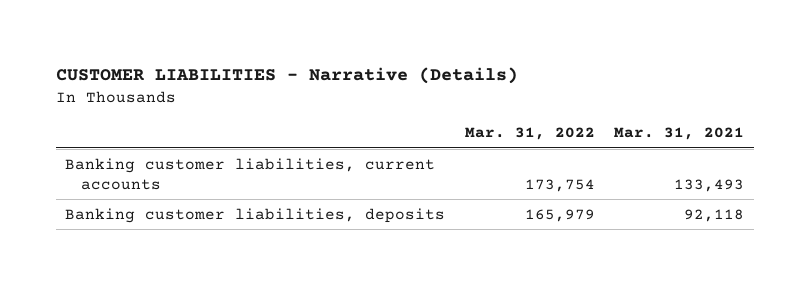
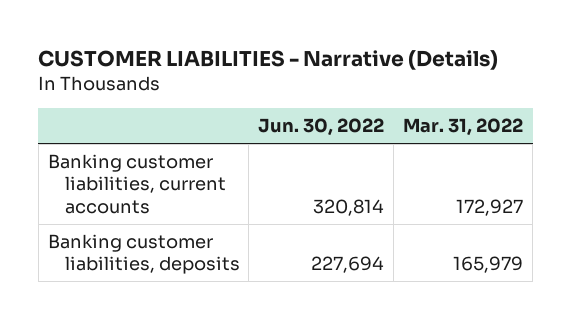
- | Mar. 31, 2022 | Mar. 31, 2021
+ | Jun. 30, 2022 | Mar. 31, 2022
- Banking customer liabilities, current accounts | 173,754 | 133,493
+ Banking customer liabilities, current accounts | 320,814 | 172,927

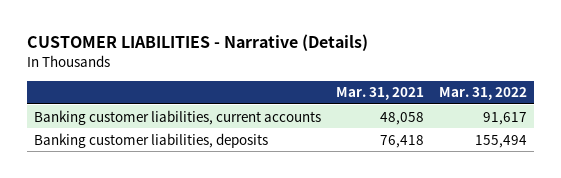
- | Jun. 30, 2022 | Mar. 31, 2022
+ | Mar. 31, 2021 | Mar. 31, 2022
- Banking customer liabilities, current accounts | 320,814 | 172,927
- Banking customer liabilities, deposits | 227,694 | 165,979
+ Banking customer liabilities, current accounts | 48,058 | 91,617
+ Banking customer liabilities, deposits | 76,418 | 155,494

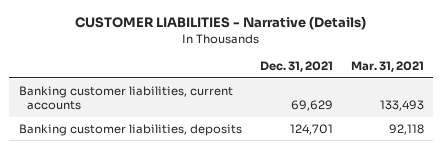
- | Mar. 31, 2021 | Mar. 31, 2022
+ | Dec. 31, 2021 | Mar. 31, 2021
- Banking customer liabilities, current accounts | 48,058 | 91,617
- Banking customer liabilities, deposits | 76,418 | 155,494
+ Banking customer liabilities, current accounts | 69,629 | 133,493
+ Banking customer liabilities, deposits | 124,701 | 92,118

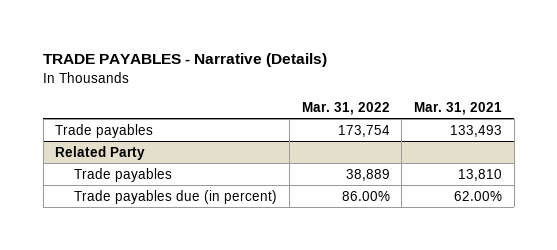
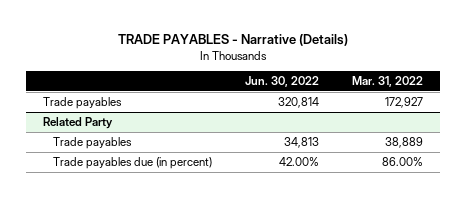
- | Mar. 31, 2022 | Mar. 31, 2021
+ | Jun. 30, 2022 | Mar. 31, 2022
- Trade payables | 173,754 | 133,493
+ Trade payables | 320,814 | 172,927

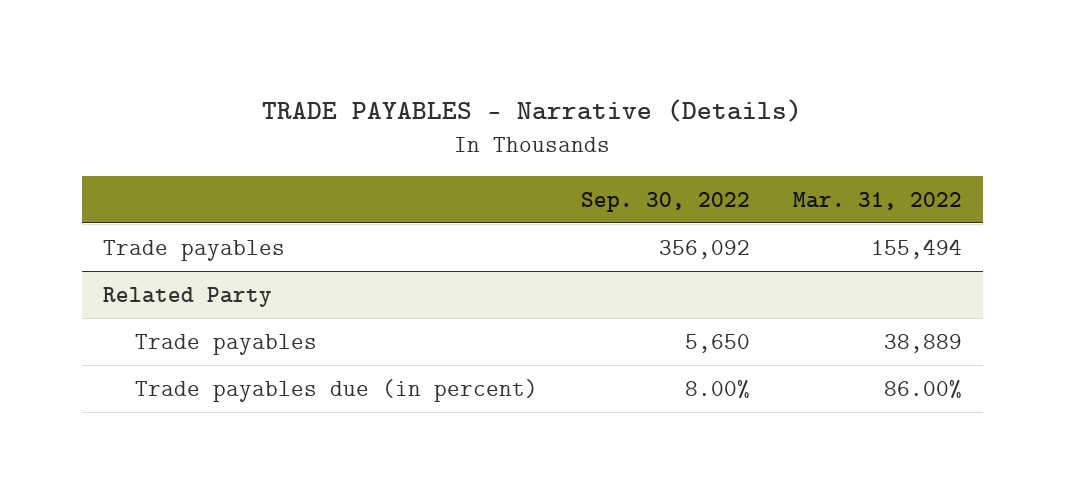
- | Jun. 30, 2022 | Mar. 31, 2022
+ | Sep. 30, 2022 | Mar. 31, 2022
- Trade payables | 320,814 | 172,927
+ Trade payables | 356,092 | 155,494

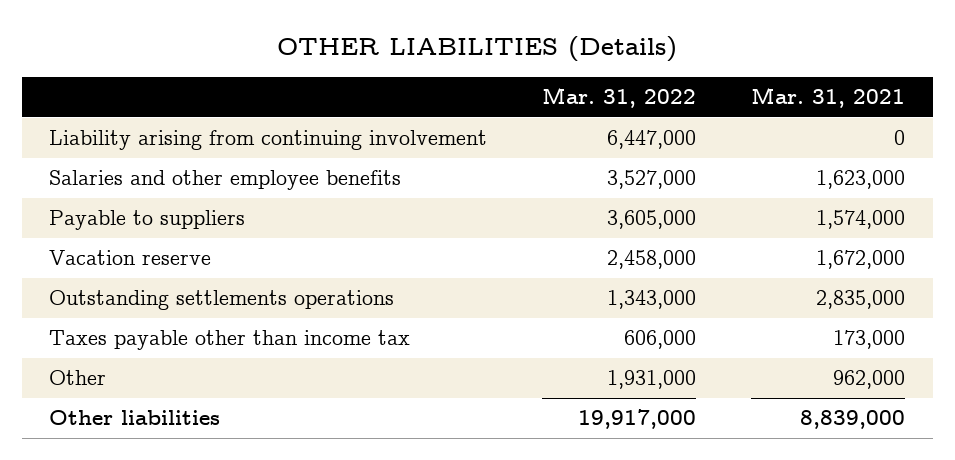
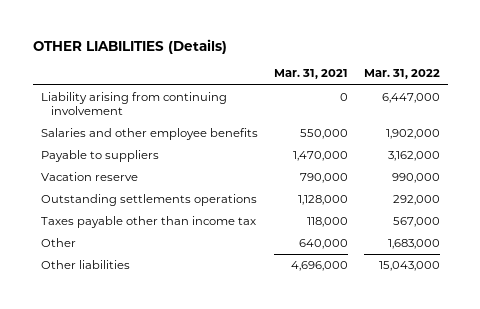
- | Mar. 31, 2022 | Mar. 31, 2021
+ | Mar. 31, 2021 | Mar. 31, 2022
- Salaries and other employee benefits | 3,527,000 | 1,623,000
- Payable to suppliers | 3,605,000 | 1,574,000
- Vacation reserve | 2,458,000 | 1,672,000
- Outstanding settlements operations | 1,343,000 | 2,835,000
- Taxes payable other than income tax | 606,000 | 173,000
- Other | 1,931,000 | 962,000
- Other liabilities | 19,917,000 | 8,839,000
+ Salaries and other employee benefits | 550,000 | 1,902,000
+ Payable to suppliers | 1,470,000 | 3,162,000
+ Vacation reserve | 790,000 | 990,000
+ Outstanding settlements operations | 1,128,000 | 292,000
+ Taxes payable other than income tax | 118,000 | 567,000
+ Other | 640,000 | 1,683,000
+ Other liabilities | 4,696,000 | 15,043,000

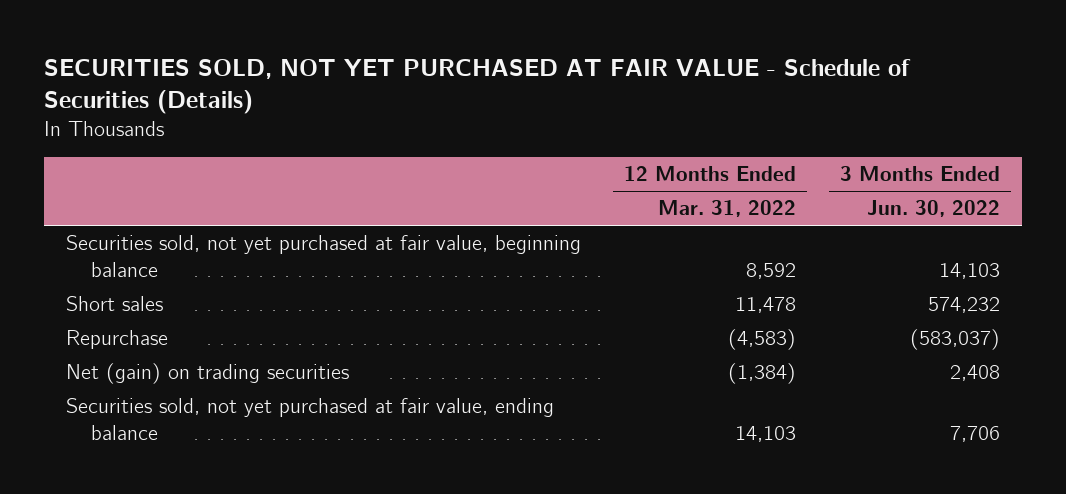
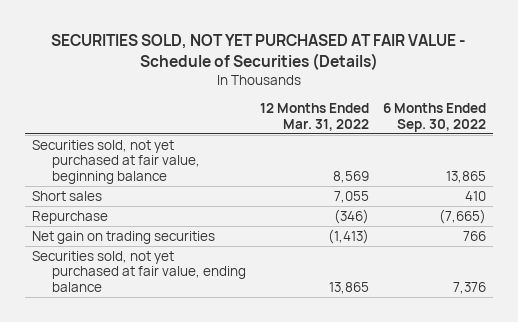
- | 12 Months Ended Mar. 31, 2022 | 3 Months Ended Jun. 30, 2022
+ | 12 Months Ended Mar. 31, 2022 | 6 Months Ended Sep. 30, 2022
- Securities sold, not yet purchased at fair value, beginning balance | 8,592 | 14,103
- Short sales | 11,478 | 574,232
- Repurchase | (4,583) | (583,037)
- Net (gain) on trading securities | (1,384) | 2,408
- Securities sold, not yet purchased at fair value, ending balance | 14,103 | 7,706
+ Securities sold, not yet purchased at fair value, beginning balance | 8,569 | 13,865
+ Short sales | 7,055 | 410
+ Repurchase | (346) | (7,665)
+ Net gain on trading securities | (1,413) | 766
+ Securities sold, not yet purchased at fair value, ending balance | 13,865 | 7,376

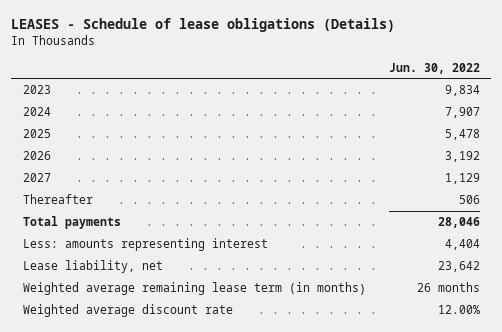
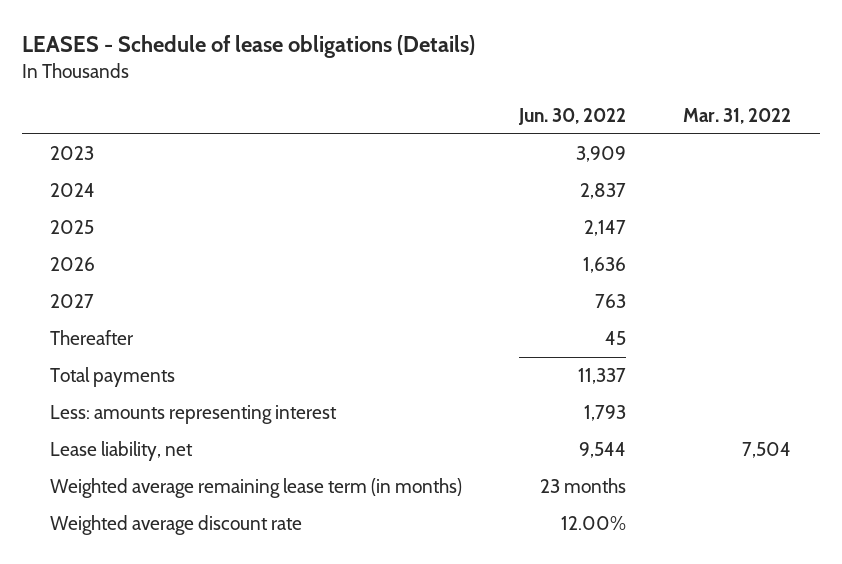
- | Jun. 30, 2022
+ | Jun. 30, 2022 | Mar. 31, 2022
- 2023 | 9,834
- 2024 | 7,907
- 2025 | 5,478
- 2026 | 3,192
- 2027 | 1,129
- Thereafter | 506
- Total payments | 28,046
- Less: amounts representing interest | 4,404
- Lease liability, net | 23,642
- Weighted average remaining lease term (in months) | 26 months
+ 2023 | 3,909 |
+ 2024 | 2,837 |
+ 2025 | 2,147 |
+ 2026 | 1,636 |
+ 2027 | 763 |
+ Thereafter | 45 |
+ Total payments | 11,337 |
+ Less: amounts representing interest | 1,793 |
+ Lease liability, net | 9,544 | 7,504
+ Weighted average remaining lease term (in months) | 23 months |

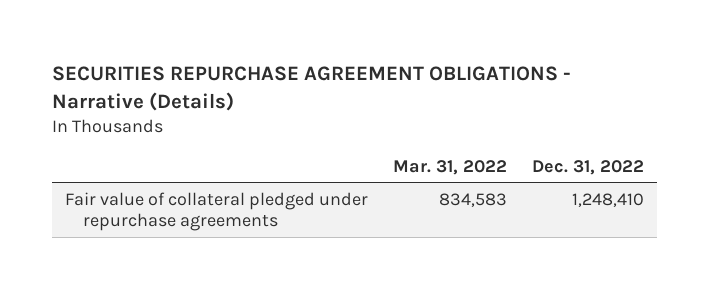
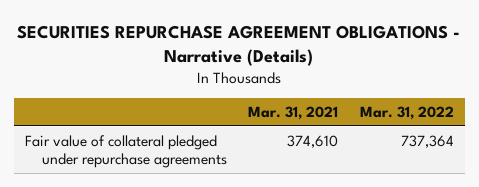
- | Mar. 31, 2022 | Dec. 31, 2022
+ | Mar. 31, 2021 | Mar. 31, 2022
- Fair value of collateral pledged under repurchase agreements | 834,583 | 1,248,410
+ Fair value of collateral pledged under repurchase agreements | 374,610 | 737,364

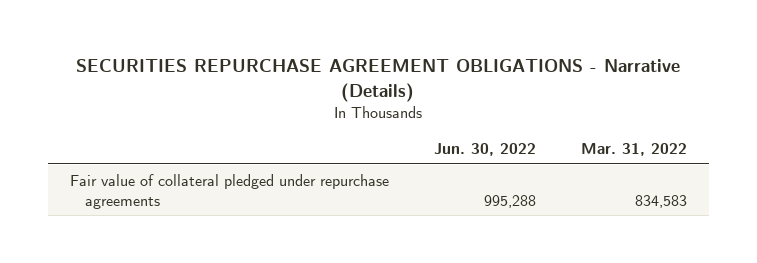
- | Mar. 31, 2021 | Mar. 31, 2022
+ | Jun. 30, 2022 | Mar. 31, 2022
- Fair value of collateral pledged under repurchase agreements | 374,610 | 737,364
+ Fair value of collateral pledged under repurchase agreements | 995,288 | 834,583

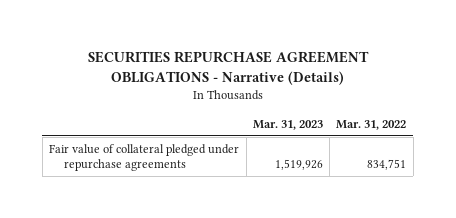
- | Jun. 30, 2022 | Mar. 31, 2022
+ | Mar. 31, 2023 | Mar. 31, 2022
- Fair value of collateral pledged under repurchase agreements | 995,288 | 834,583
+ Fair value of collateral pledged under repurchase agreements | 1,519,926 | 834,751

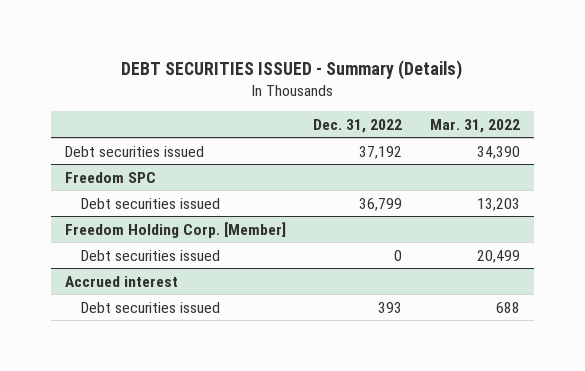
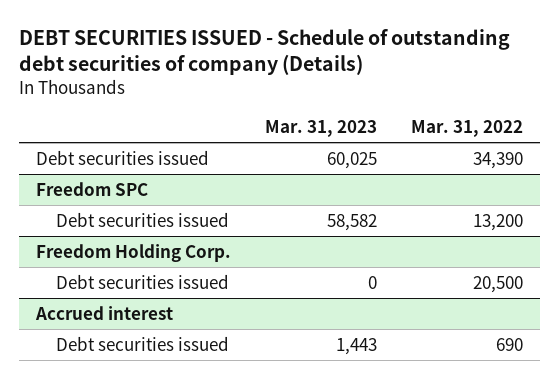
- DEBT SECURITIES ISSUED - Summary (Details)
+ DEBT SECURITIES ISSUED - Schedule of outstanding debt securities of company (Details)
- | Dec. 31, 2022 | Mar. 31, 2022
+ | Mar. 31, 2023 | Mar. 31, 2022
@ Freedom SPC
- Debt securities issued | 36,799 | 13,203
- Freedom Holding Corp. [Member]
- Debt securities issued | 0 | 20,499
@ Freedom SPC
+ Debt securities issued | 58,582 | 13,200
+ Freedom Holding Corp.
+ Debt securities issued | 0 | 20,500
@ Accrued interest
- Debt securities issued | 393 | 688
+ Debt securities issued | 1,443 | 690

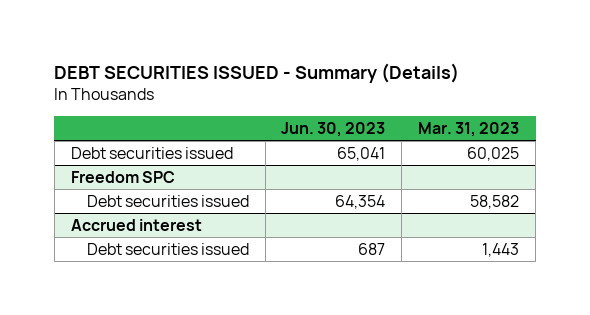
- DEBT SECURITIES ISSUED - Schedule of outstanding debt securities of company (Details)
+ DEBT SECURITIES ISSUED - Summary (Details)
- | Mar. 31, 2023 | Mar. 31, 2022
+ | Jun. 30, 2023 | Mar. 31, 2023
- Freedom Holding Corp.
- Debt securities issued | 0 | 20,500

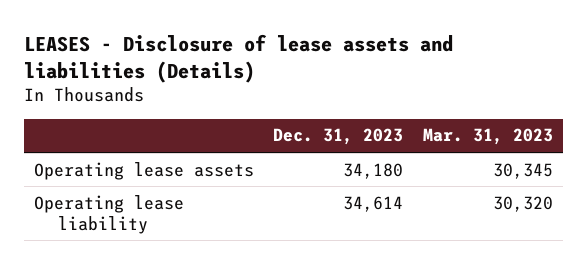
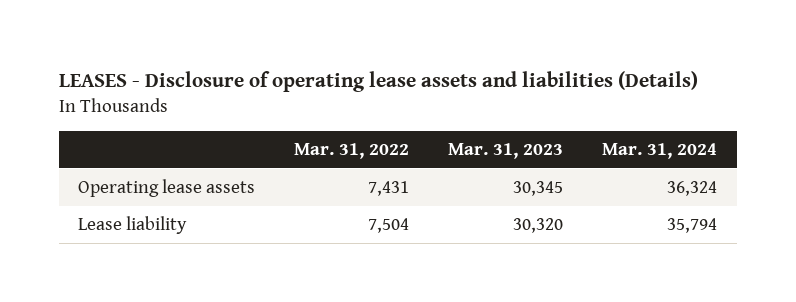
- LEASES - Disclosure of lease assets and liabilities (Details)
+ LEASES - Disclosure of operating lease assets and liabilities (Details)
- | Dec. 31, 2023 | Mar. 31, 2023
+ | Mar. 31, 2022 | Mar. 31, 2023 | Mar. 31, 2024
- Operating lease liability | 34,614 | 30,320
+ Lease liability | 7,504 | 30,320 | 35,794

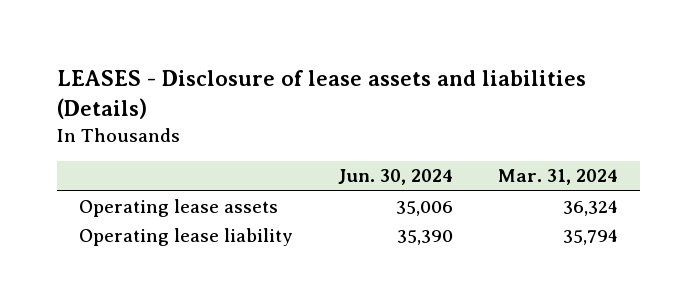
- LEASES - Disclosure of operating lease assets and liabilities (Details)
+ LEASES - Disclosure of lease assets and liabilities (Details)
- | Mar. 31, 2022 | Mar. 31, 2023 | Mar. 31, 2024
+ | Jun. 30, 2024 | Mar. 31, 2024
- Lease liability | 7,504 | 30,320 | 35,794
+ Operating lease liability | 35,390 | 35,794

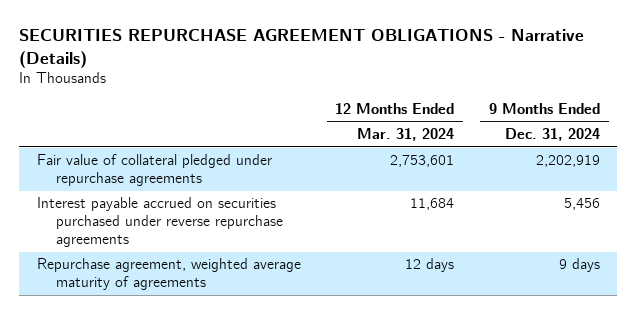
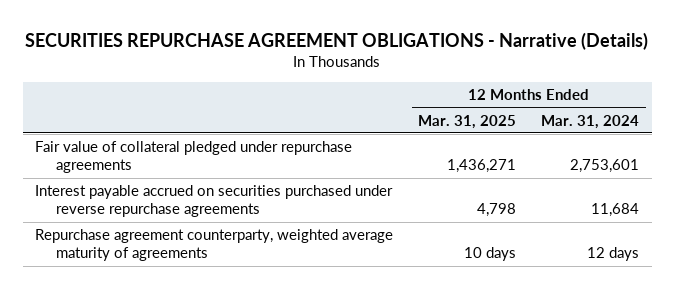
- | 12 Months Ended Mar. 31, 2024 | 9 Months Ended Dec. 31, 2024
+ | 12 Months Ended Mar. 31, 2025 | 12 Months Ended Mar. 31, 2024
- Repurchase agreement, weighted average maturity of agreements | 12 days | 9 days
+ Repurchase agreement counterparty, weighted average maturity of agreements | 10 days | 12 days

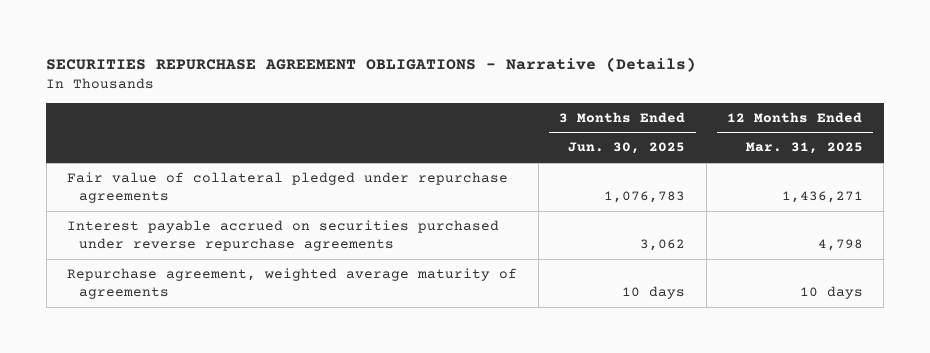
- | 12 Months Ended Mar. 31, 2025 | 12 Months Ended Mar. 31, 2024
+ | 3 Months Ended Jun. 30, 2025 | 12 Months Ended Mar. 31, 2025
- Repurchase agreement counterparty, weighted average maturity of agreements | 10 days | 12 days
+ Repurchase agreement, weighted average maturity of agreements | 10 days | 10 days

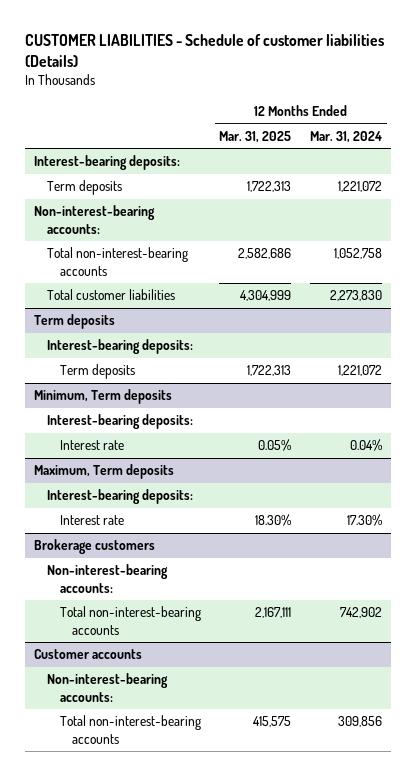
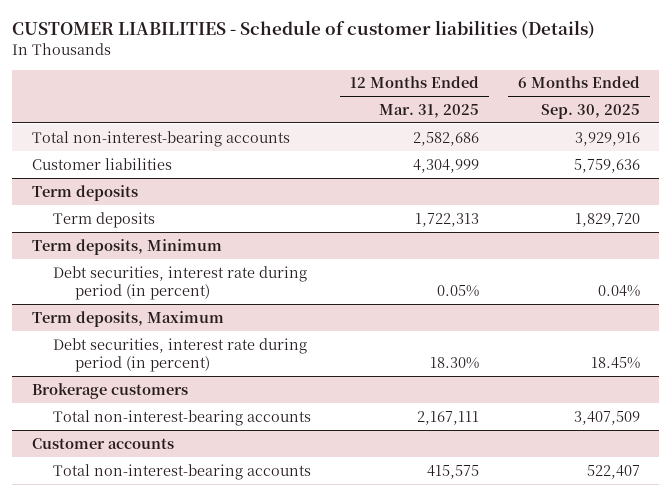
- | 12 Months Ended Mar. 31, 2025 | 12 Months Ended Mar. 31, 2024
+ | 12 Months Ended Mar. 31, 2025 | 6 Months Ended Sep. 30, 2025
- Interest-bearing deposits:
- Term deposits | 1,722,313 | 1,221,072
- Non-interest-bearing accounts:
- Total customer liabilities | 4,304,999 | 2,273,830
+ Customer liabilities | 4,304,999 | 5,759,636
@ Term deposits
- Interest-bearing deposits:
- Minimum, Term deposits
- Interest-bearing deposits:
- Interest rate | 0.05% | 0.04%
- Maximum, Term deposits
- Interest-bearing deposits:
- Interest rate | 18.30% | 17.30%
+ Term deposits, Minimum
+ Debt securities, interest rate during period (in percent) | 0.05% | 0.04%
+ Term deposits, Maximum
+ Debt securities, interest rate during period (in percent) | 18.30% | 18.45%
@ Brokerage customers
- Non-interest-bearing accounts:
@ Customer accounts
- Non-interest-bearing accounts:

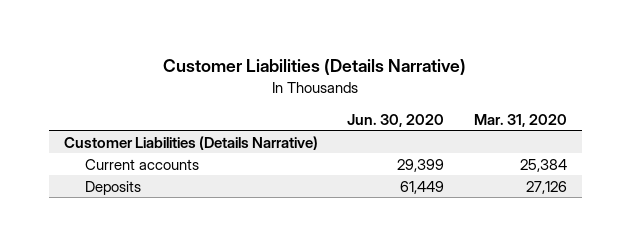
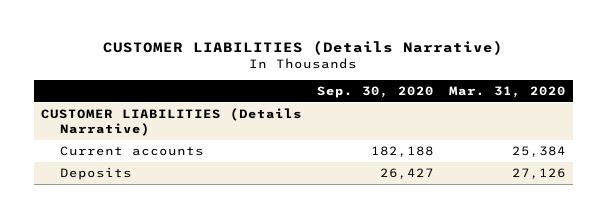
- Customer Liabilities (Details Narrative)
+ CUSTOMER LIABILITIES (Details Narrative)
- | Jun. 30, 2020 | Mar. 31, 2020
+ | Sep. 30, 2020 | Mar. 31, 2020
- Customer Liabilities (Details Narrative)
+ CUSTOMER LIABILITIES (Details Narrative)

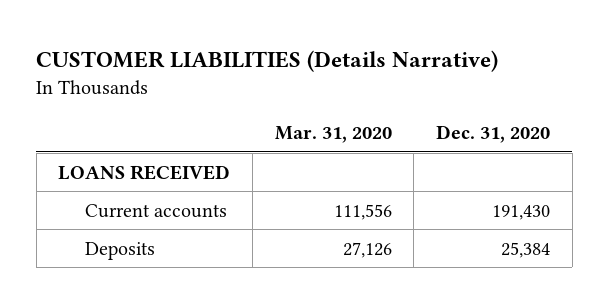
- | Sep. 30, 2020 | Mar. 31, 2020
+ | Mar. 31, 2020 | Dec. 31, 2020
- CUSTOMER LIABILITIES (Details Narrative)
- Current accounts | 182,188 | 25,384
+ LOANS RECEIVED
+ Current accounts | 111,556 | 191,430

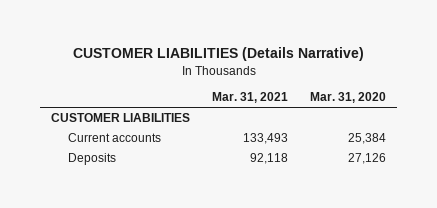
- | Mar. 31, 2020 | Dec. 31, 2020
+ | Mar. 31, 2021 | Mar. 31, 2020
- LOANS RECEIVED
- Current accounts | 111,556 | 191,430
+ CUSTOMER LIABILITIES
+ Current accounts | 133,493 | 25,384

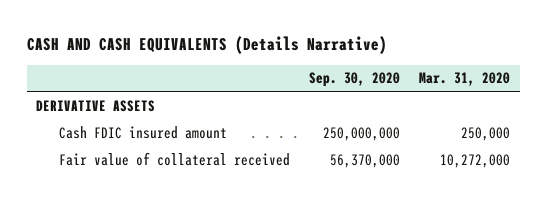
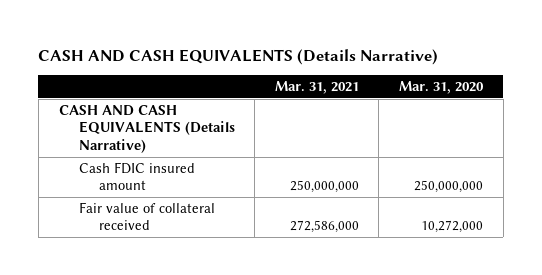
- | Sep. 30, 2020 | Mar. 31, 2020
+ | Mar. 31, 2021 | Mar. 31, 2020
- DERIVATIVE ASSETS
- Cash FDIC insured amount | 250,000,000 | 250,000
+ CASH AND CASH EQUIVALENTS (Details Narrative)
+ Cash FDIC insured amount | 250,000,000 | 250,000,000

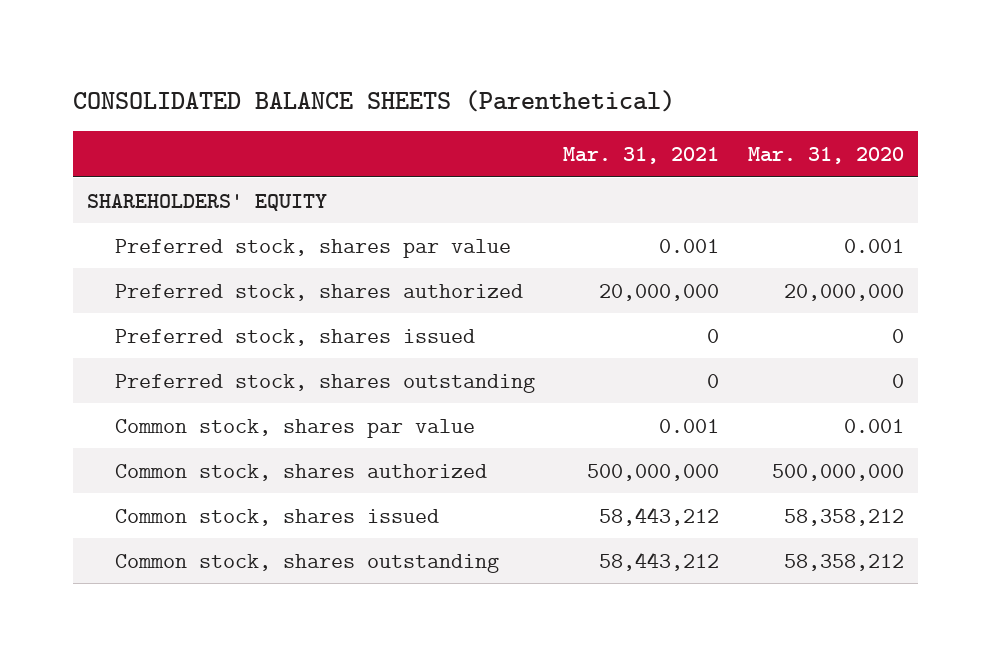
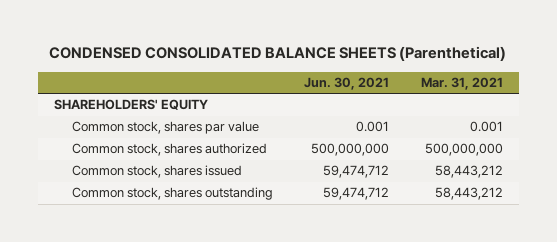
- CONSOLIDATED BALANCE SHEETS (Parenthetical)
+ CONDENSED CONSOLIDATED BALANCE SHEETS (Parenthetical)
- | Mar. 31, 2021 | Mar. 31, 2020
+ | Jun. 30, 2021 | Mar. 31, 2021
- Preferred stock, shares par value | 0.001 | 0.001
- Preferred stock, shares authorized | 20,000,000 | 20,000,000
- Preferred stock, shares issued | 0 | 0
- Preferred stock, shares outstanding | 0 | 0

